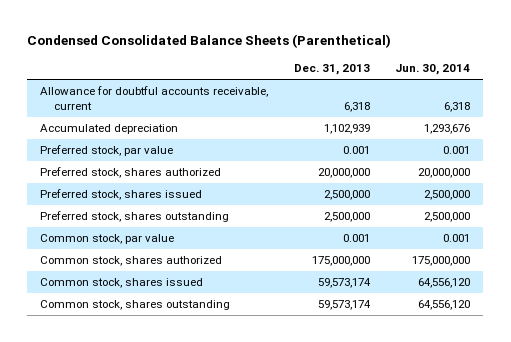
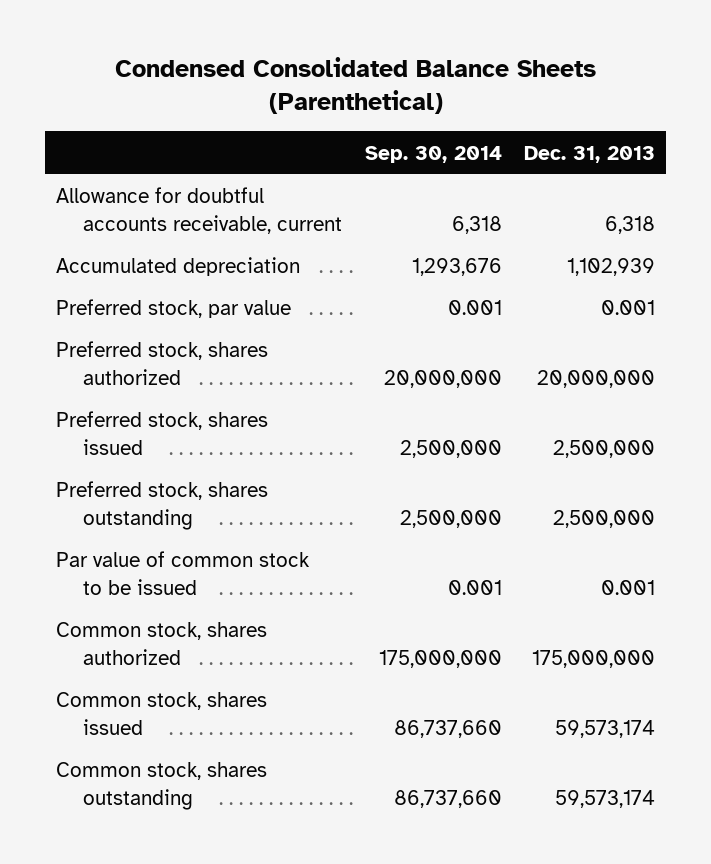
- | Dec. 31, 2013 | Jun. 30, 2014
+ | Sep. 30, 2014 | Dec. 31, 2013
- Common stock, par value | 0.001 | 0.001
+ Par value of common stock to be issued | 0.001 | 0.001

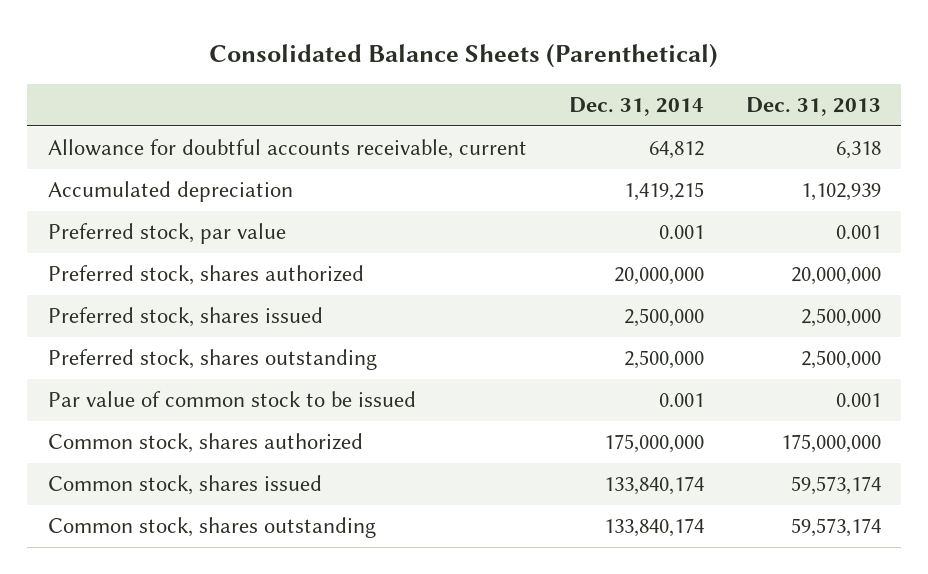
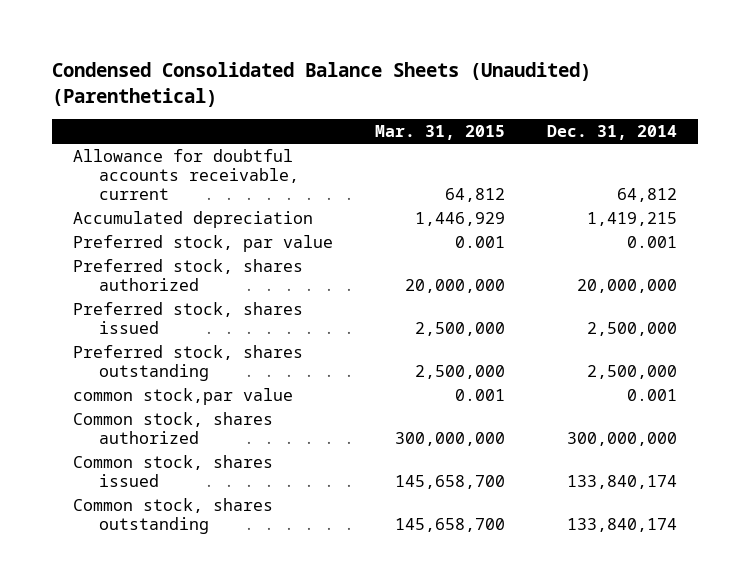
- Consolidated Balance Sheets (Parenthetical)
+ Condensed Consolidated Balance Sheets (Unaudited) (Parenthetical)
- | Dec. 31, 2014 | Dec. 31, 2013
+ | Mar. 31, 2015 | Dec. 31, 2014
- Par value of common stock to be issued | 0.001 | 0.001
- Common stock, shares authorized | 175,000,000 | 175,000,000
+ common stock,par value | 0.001 | 0.001
+ Common stock, shares authorized | 300,000,000 | 300,000,000

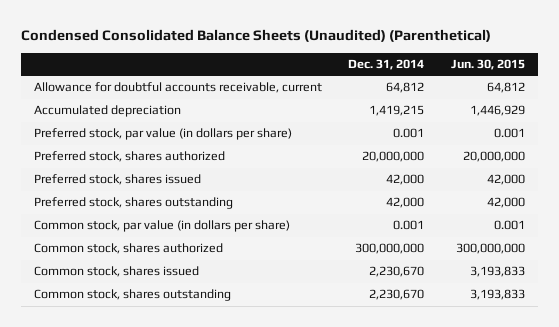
- | Mar. 31, 2015 | Dec. 31, 2014
+ | Dec. 31, 2014 | Jun. 30, 2015
- Preferred stock, par value | 0.001 | 0.001
+ Preferred stock, par value (in dollars per share) | 0.001 | 0.001
- Preferred stock, shares issued | 2,500,000 | 2,500,000
- Preferred stock, shares outstanding | 2,500,000 | 2,500,000
- common stock,par value | 0.001 | 0.001
+ Preferred stock, shares issued | 42,000 | 42,000
+ Preferred stock, shares outstanding | 42,000 | 42,000
+ Common stock, par value (in dollars per share) | 0.001 | 0.001
- Common stock, shares issued | 145,658,700 | 133,840,174
- Common stock, shares outstanding | 145,658,700 | 133,840,174
+ Common stock, shares issued | 2,230,670 | 3,193,833
+ Common stock, shares outstanding | 2,230,670 | 3,193,833

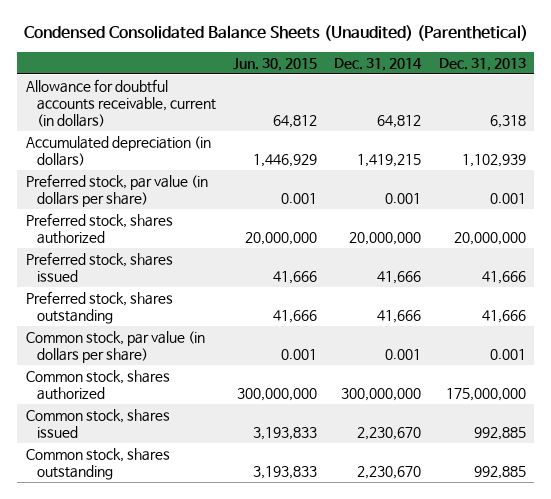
- | Dec. 31, 2014 | Jun. 30, 2015
+ | Jun. 30, 2015 | Dec. 31, 2014 | Dec. 31, 2013
- Allowance for doubtful accounts receivable, current | 64,812 | 64,812
- Accumulated depreciation | 1,419,215 | 1,446,929
+ Allowance for doubtful accounts receivable, current (in dollars) | 64,812 | 64,812 | 6,318
+ Accumulated depreciation (in dollars) | 1,446,929 | 1,419,215 | 1,102,939
- Preferred stock, shares issued | 42,000 | 42,000
- Preferred stock, shares outstanding | 42,000 | 42,000
+ Preferred stock, shares issued | 41,666 | 41,666 | 41,666
+ Preferred stock, shares outstanding | 41,666 | 41,666 | 41,666

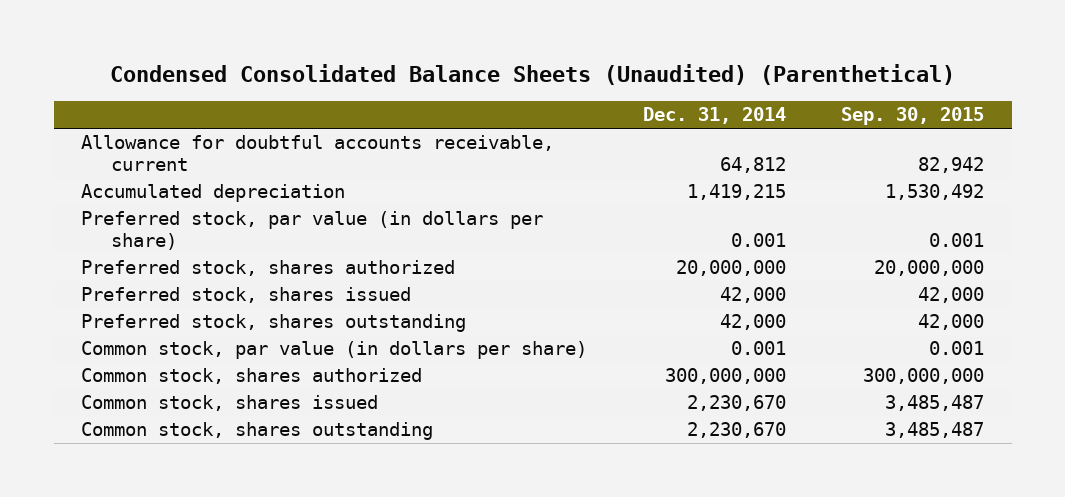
- | Jun. 30, 2015 | Dec. 31, 2014 | Dec. 31, 2013
+ | Dec. 31, 2014 | Sep. 30, 2015
- Allowance for doubtful accounts receivable, current (in dollars) | 64,812 | 64,812 | 6,318
- Accumulated depreciation (in dollars) | 1,446,929 | 1,419,215 | 1,102,939
+ Allowance for doubtful accounts receivable, current | 64,812 | 82,942
+ Accumulated depreciation | 1,419,215 | 1,530,492
- Preferred stock, shares issued | 41,666 | 41,666 | 41,666
- Preferred stock, shares outstanding | 41,666 | 41,666 | 41,666
+ Preferred stock, shares issued | 42,000 | 42,000
+ Preferred stock, shares outstanding | 42,000 | 42,000

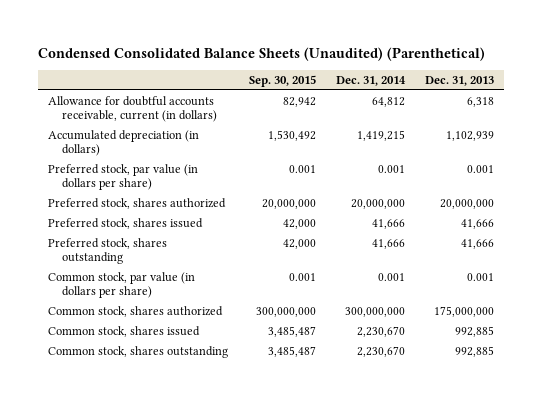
- | Dec. 31, 2014 | Sep. 30, 2015
+ | Sep. 30, 2015 | Dec. 31, 2014 | Dec. 31, 2013
- Allowance for doubtful accounts receivable, current | 64,812 | 82,942
- Accumulated depreciation | 1,419,215 | 1,530,492
+ Allowance for doubtful accounts receivable, current (in dollars) | 82,942 | 64,812 | 6,318
+ Accumulated depreciation (in dollars) | 1,530,492 | 1,419,215 | 1,102,939
- Preferred stock, shares issued | 42,000 | 42,000
- Preferred stock, shares outstanding | 42,000 | 42,000
+ Preferred stock, shares issued | 42,000 | 41,666 | 41,666
+ Preferred stock, shares outstanding | 42,000 | 41,666 | 41,666

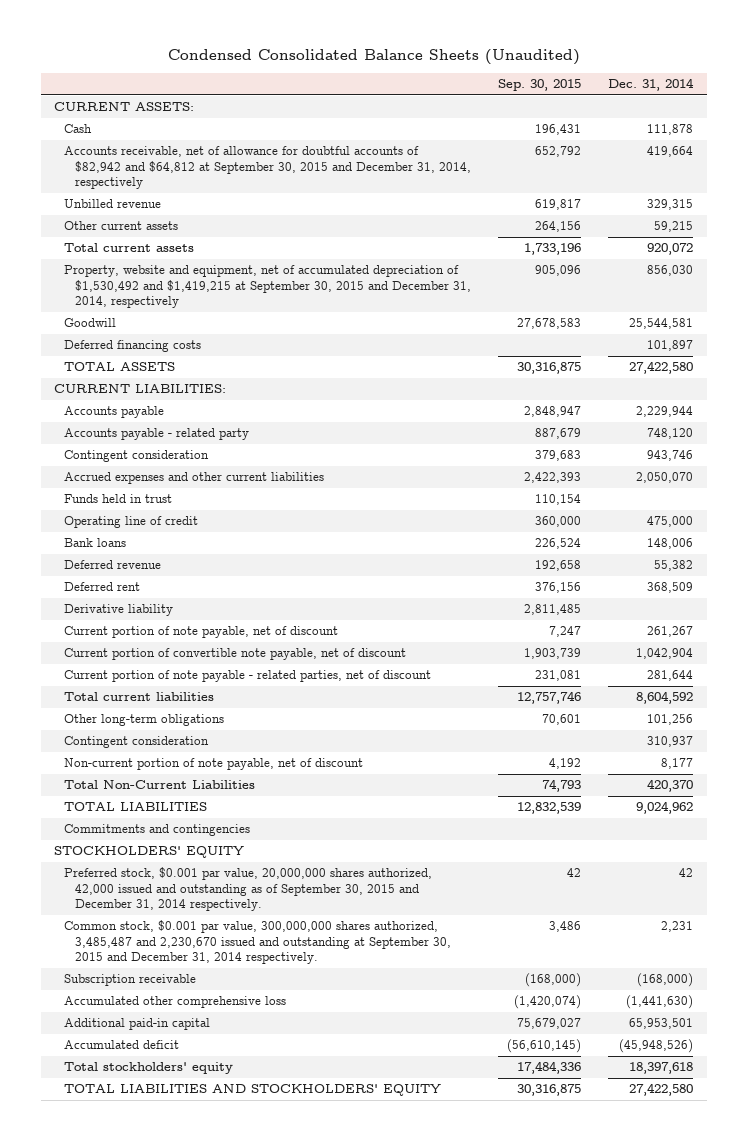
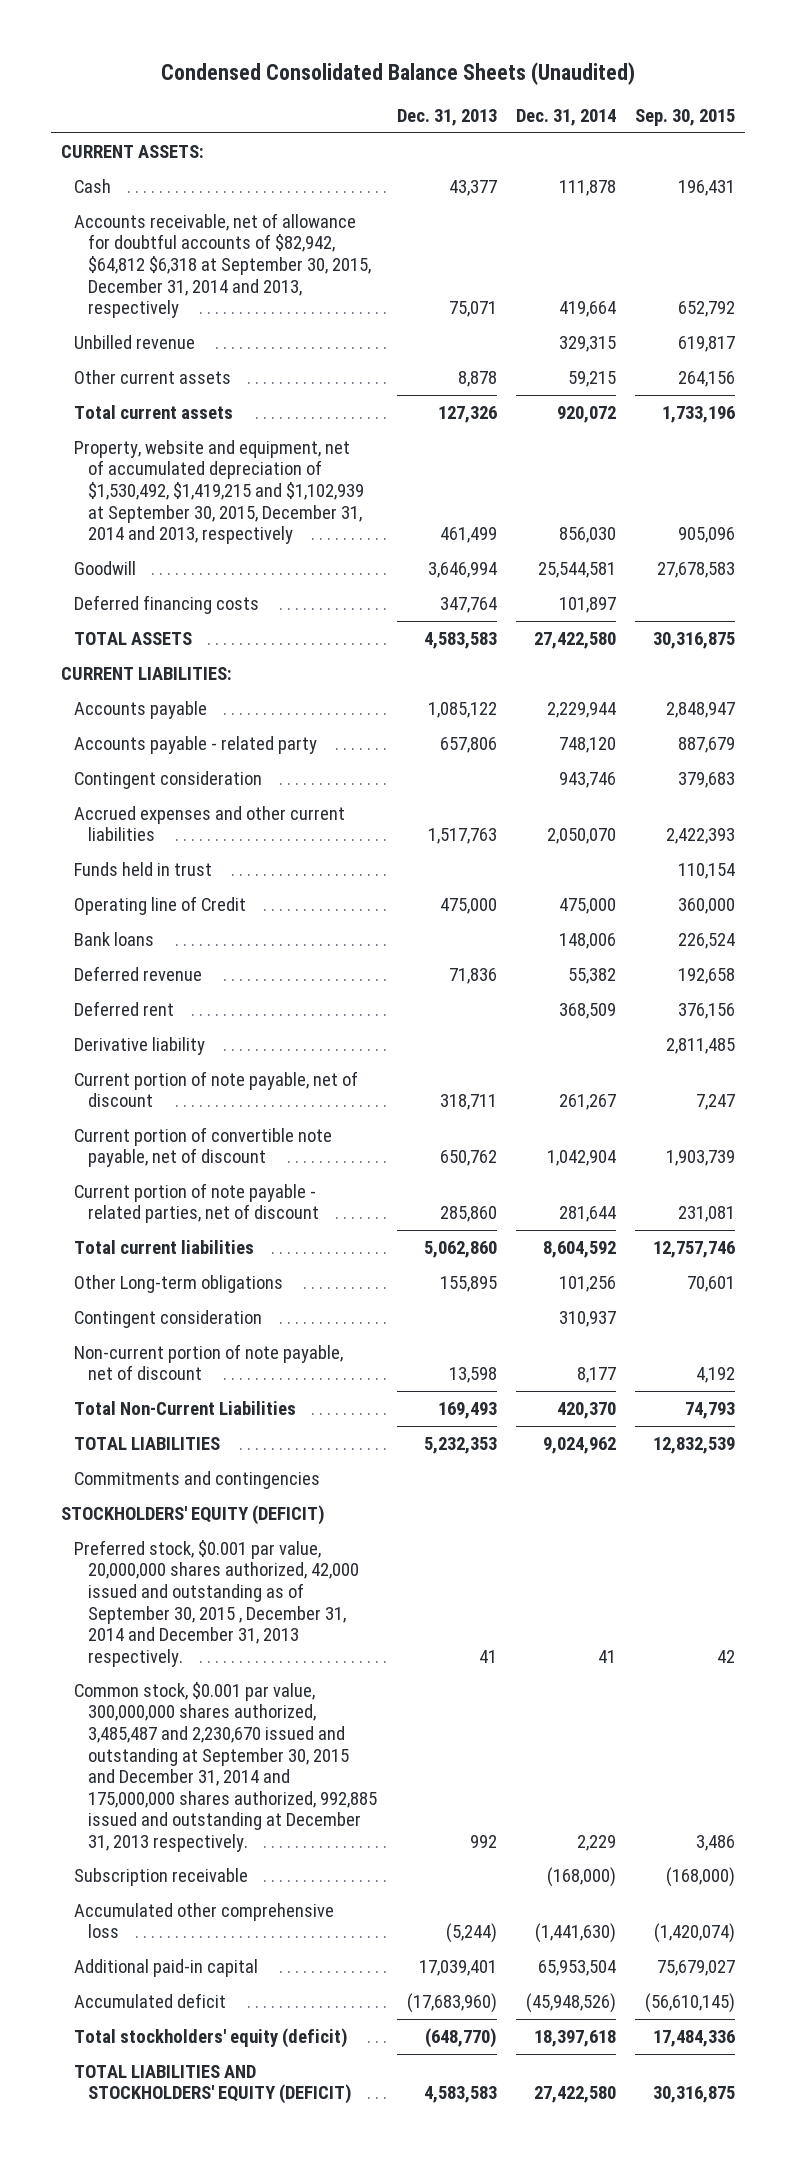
- | Sep. 30, 2015 | Dec. 31, 2014
+ | Dec. 31, 2013 | Dec. 31, 2014 | Sep. 30, 2015
- Accounts receivable, net of allowance for doubtful accounts of $82,942 and $64,812 at September 30, 2015 and December 31, 2014, respectively | 652,792 | 419,664
+ Accounts receivable, net of allowance for doubtful accounts of $82,942, $64,812 $6,318 at September 30, 2015, December 31, 2014 and 2013, respectively | 75,071 | 419,664 | 652,792
- Property, website and equipment, net of accumulated depreciation of $1,530,492 and $1,419,215 at September 30, 2015 and December 31, 2014, respectively | 905,096 | 856,030
+ Property, website and equipment, net of accumulated depreciation of $1,530,492, $1,419,215 and $1,102,939 at September 30, 2015, December 31, 2014 and 2013, respectively | 461,499 | 856,030 | 905,096
- Operating line of credit | 360,000 | 475,000
+ Operating line of Credit | 475,000 | 475,000 | 360,000
- Other long-term obligations | 70,601 | 101,256
+ Other Long-term obligations | 155,895 | 101,256 | 70,601
- STOCKHOLDERS' EQUITY
- Preferred stock, $0.001 par value, 20,000,000 shares authorized, 42,000 issued and outstanding as of September 30, 2015 and December 31, 2014 respectively. | 42 | 42
- Common stock, $0.001 par value, 300,000,000 shares authorized, 3,485,487 and 2,230,670 issued and outstanding at September 30, 2015 and December 31, 2014 respectively. | 3,486 | 2,231
+ STOCKHOLDERS' EQUITY (DEFICIT)
+ Preferred stock, $0.001 par value, 20,000,000 shares authorized, 42,000 issued and outstanding as of September 30, 2015 , December 31, 2014 and December 31, 2013 respectively. | 41 | 41 | 42
+ Common stock, $0.001 par value, 300,000,000 shares authorized, 3,485,487 and 2,230,670 issued and outstanding at September 30, 2015 and December 31, 2014 and 175,000,000 shares authorized, 992,885 issued and outstanding at December 31, 2013 respectively. | 992 | 2,229 | 3,486
- Additional paid-in capital | 75,679,027 | 65,953,501
+ Additional paid-in capital | 17,039,401 | 65,953,504 | 75,679,027
- Total stockholders' equity | 17,484,336 | 18,397,618
- TOTAL LIABILITIES AND STOCKHOLDERS' EQUITY | 30,316,875 | 27,422,580
+ Total stockholders' equity (deficit) | (648,770) | 18,397,618 | 17,484,336
+ TOTAL LIABILITIES AND STOCKHOLDERS' EQUITY (DEFICIT) | 4,583,583 | 27,422,580 | 30,316,875

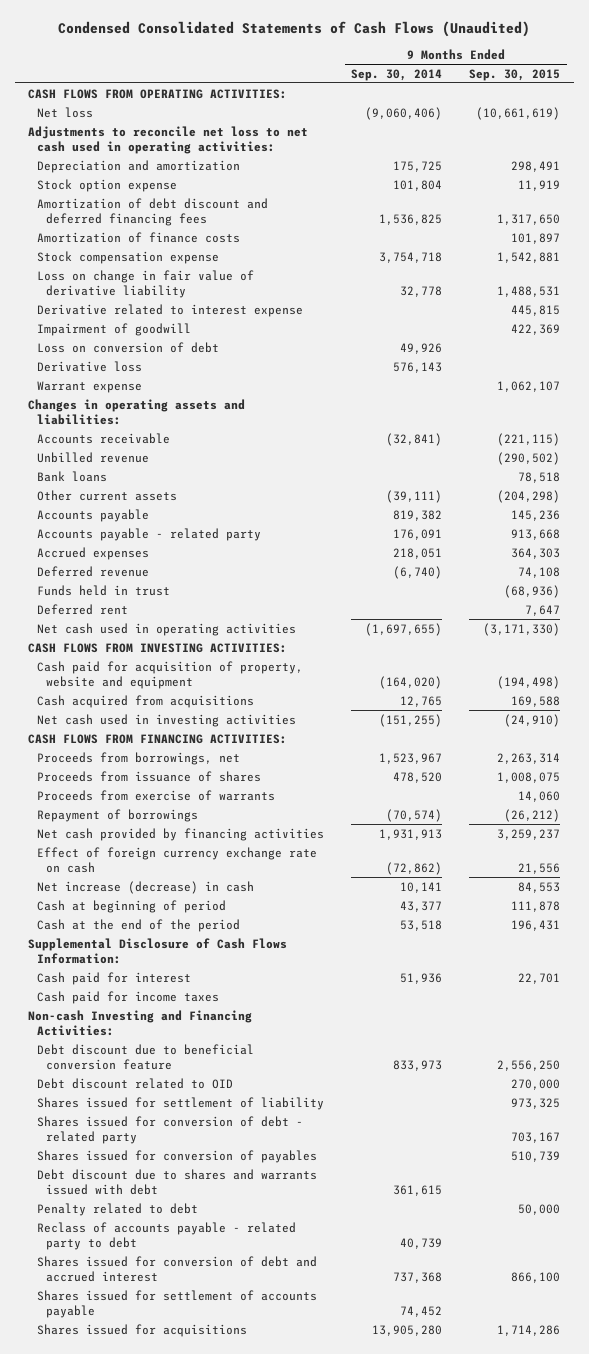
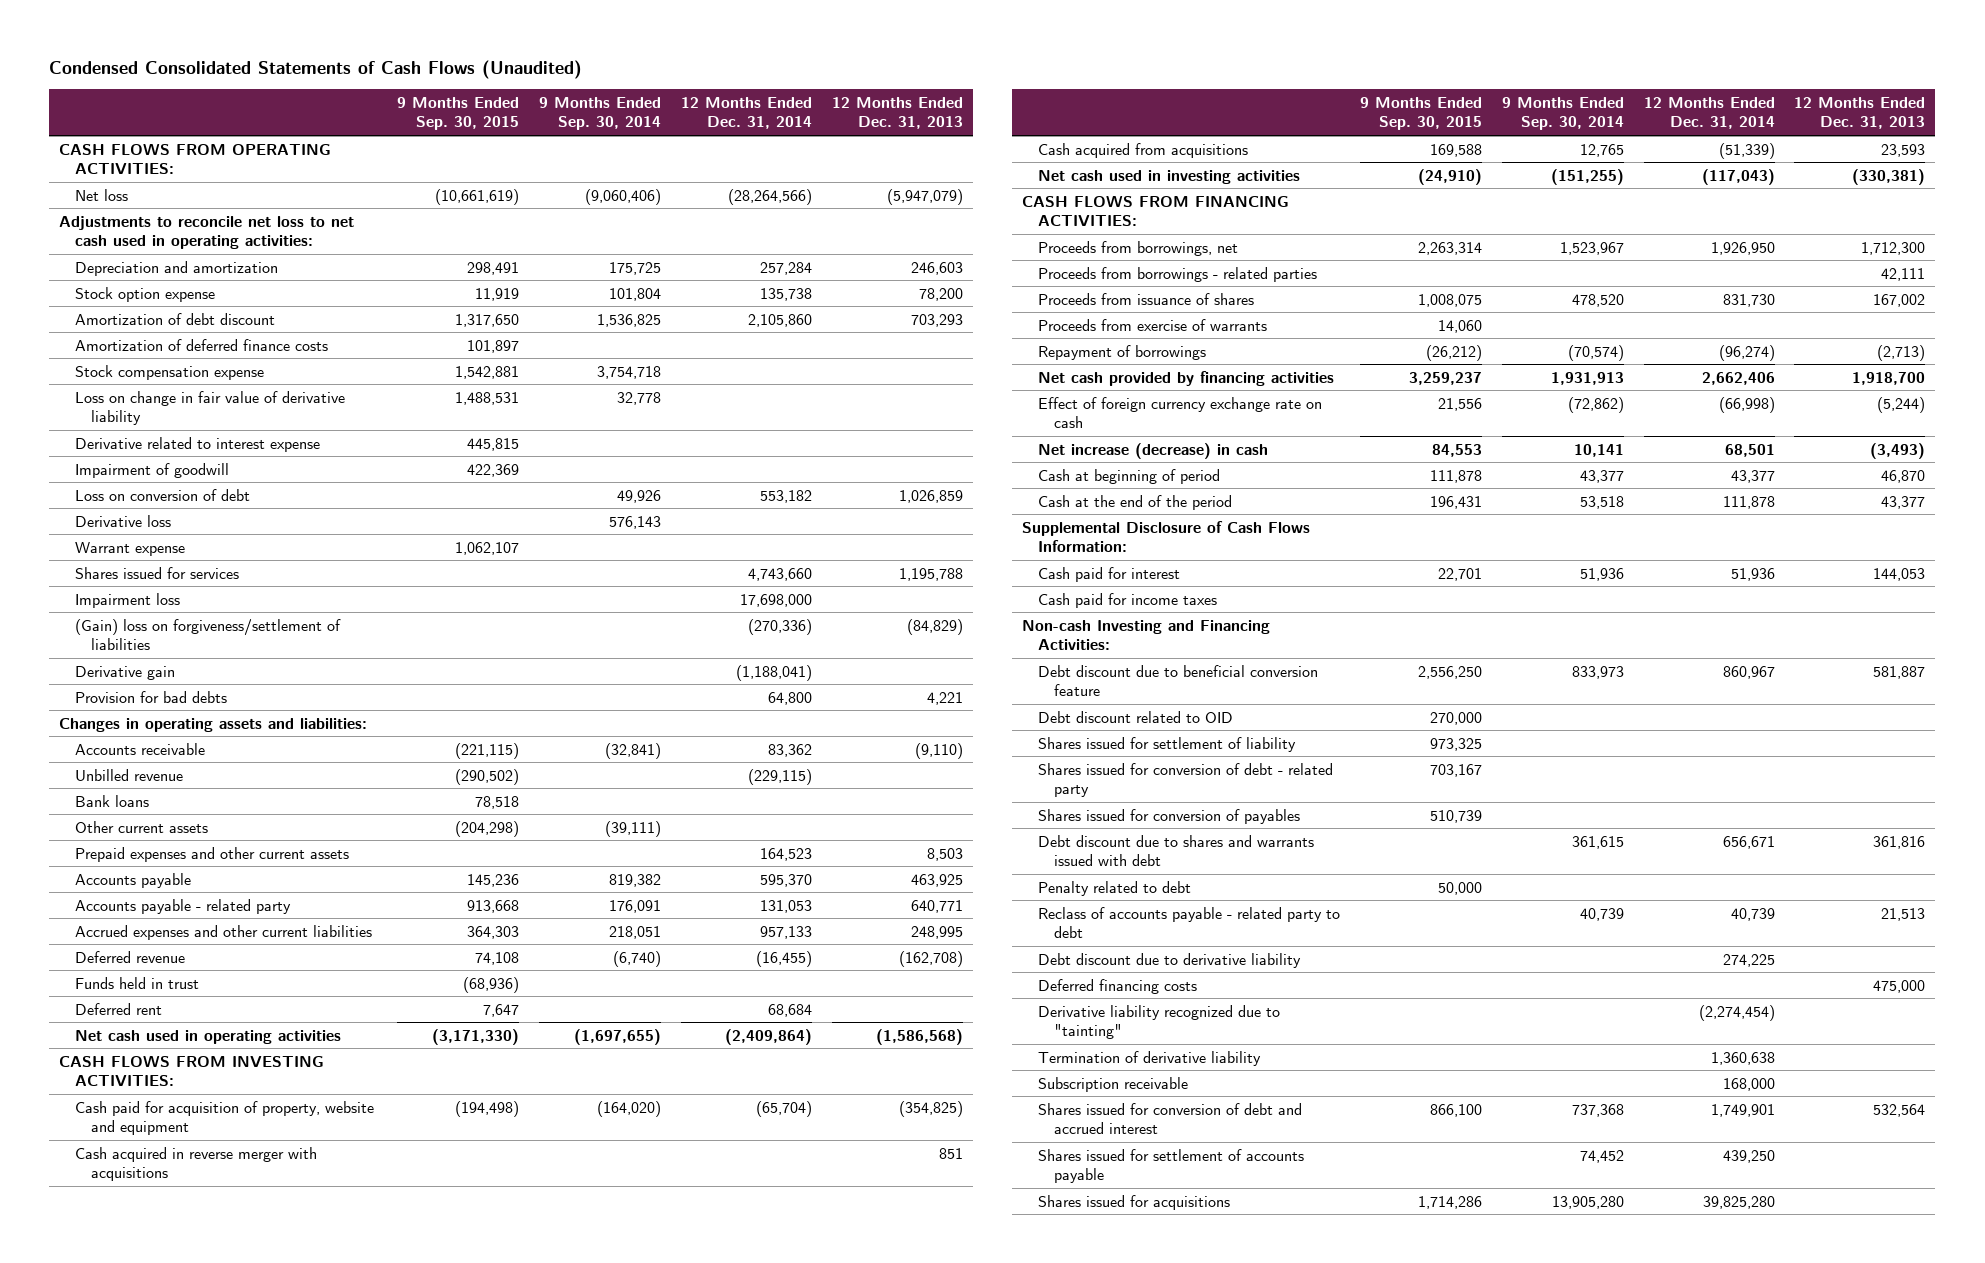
- | 9 Months Ended Sep. 30, 2014 | 9 Months Ended Sep. 30, 2015
+ | 9 Months Ended Sep. 30, 2015 | 9 Months Ended Sep. 30, 2014 | 12 Months Ended Dec. 31, 2014 | 12 Months Ended Dec. 31, 2013
- Amortization of debt discount and deferred financing fees | 1,536,825 | 1,317,650
- Amortization of finance costs | | 101,897
+ Amortization of debt discount | 1,317,650 | 1,536,825 | 2,105,860 | 703,293
+ Amortization of deferred finance costs | 101,897 | | |
+ Shares issued for services | | | 4,743,660 | 1,195,788
+ Impairment loss | | | 17,698,000 |
+ (Gain) loss on forgiveness/settlement of liabilities | | | (270,336) | (84,829)
+ Derivative gain | | | (1,188,041) |
+ Provision for bad debts | | | 64,800 | 4,221
+ Prepaid expenses and other current assets | | | 164,523 | 8,503
- Accrued expenses | 218,051 | 364,303
+ Accrued expenses and other current liabilities | 364,303 | 218,051 | 957,133 | 248,995
+ Cash acquired in reverse merger with acquisitions | | | | 851
+ Proceeds from borrowings - related parties | | | | 42,111
+ Debt discount due to derivative liability | | | 274,225 |
+ Deferred financing costs | | | | 475,000
+ Derivative liability recognized due to "tainting" | | | (2,274,454) |
+ Termination of derivative liability | | | 1,360,638 |
+ Subscription receivable | | | 168,000 |

